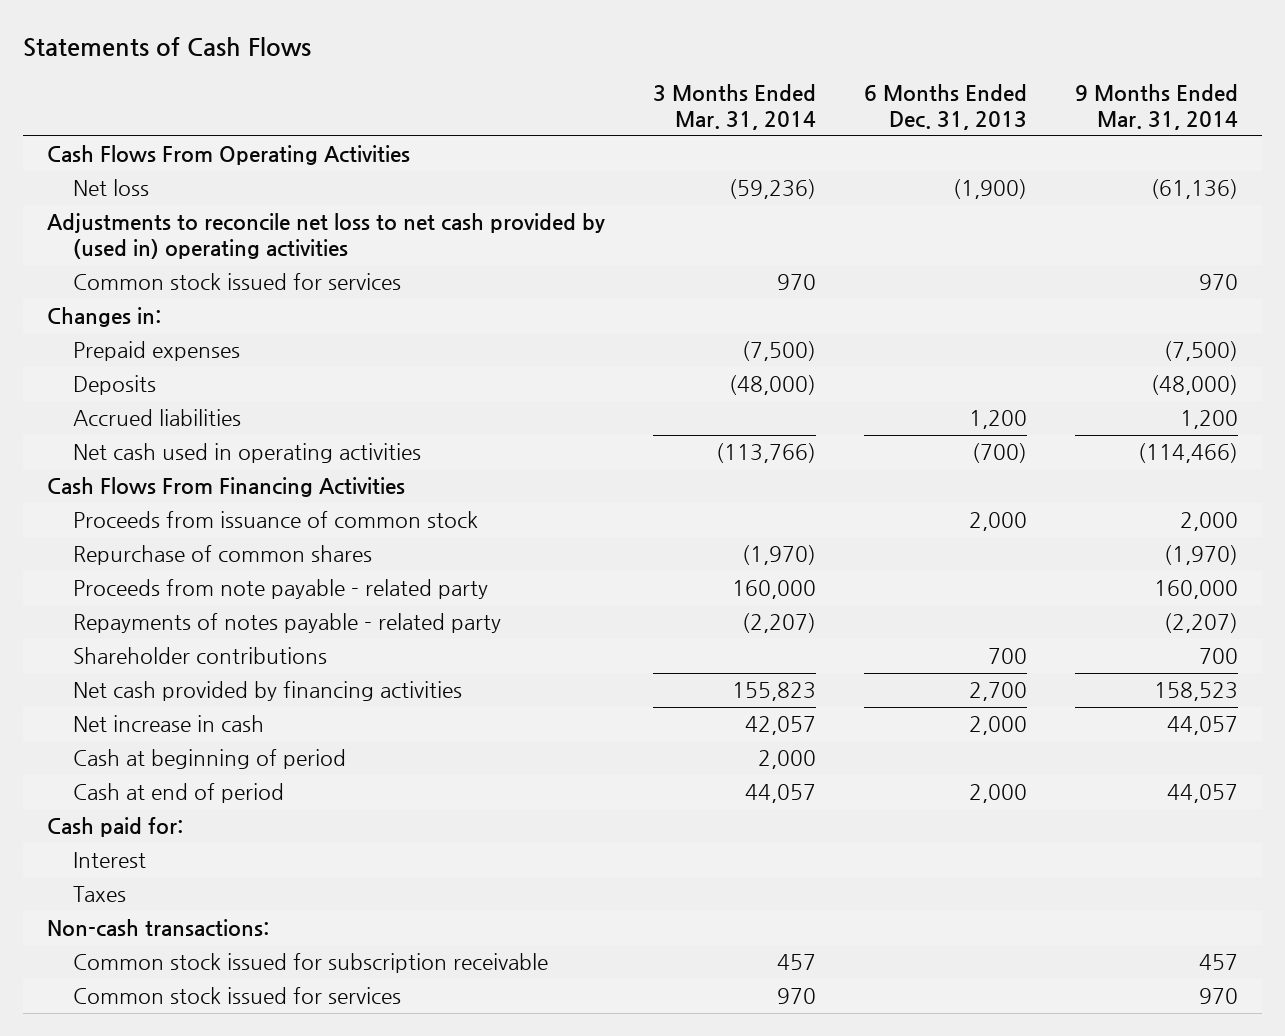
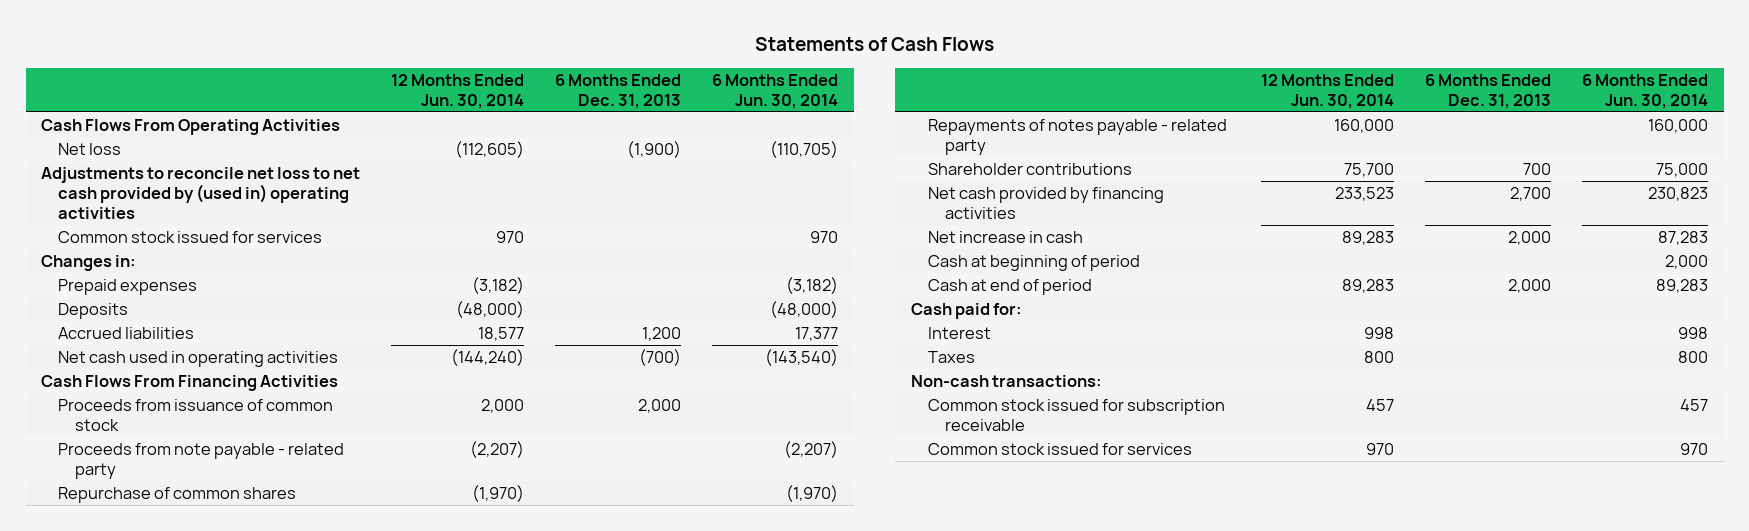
- | 3 Months Ended Mar. 31, 2014 | 6 Months Ended Dec. 31, 2013 | 9 Months Ended Mar. 31, 2014
+ | 12 Months Ended Jun. 30, 2014 | 6 Months Ended Dec. 31, 2013 | 6 Months Ended Jun. 30, 2014
moved down: Repurchase of common shares | (1,970) | | (1,970)

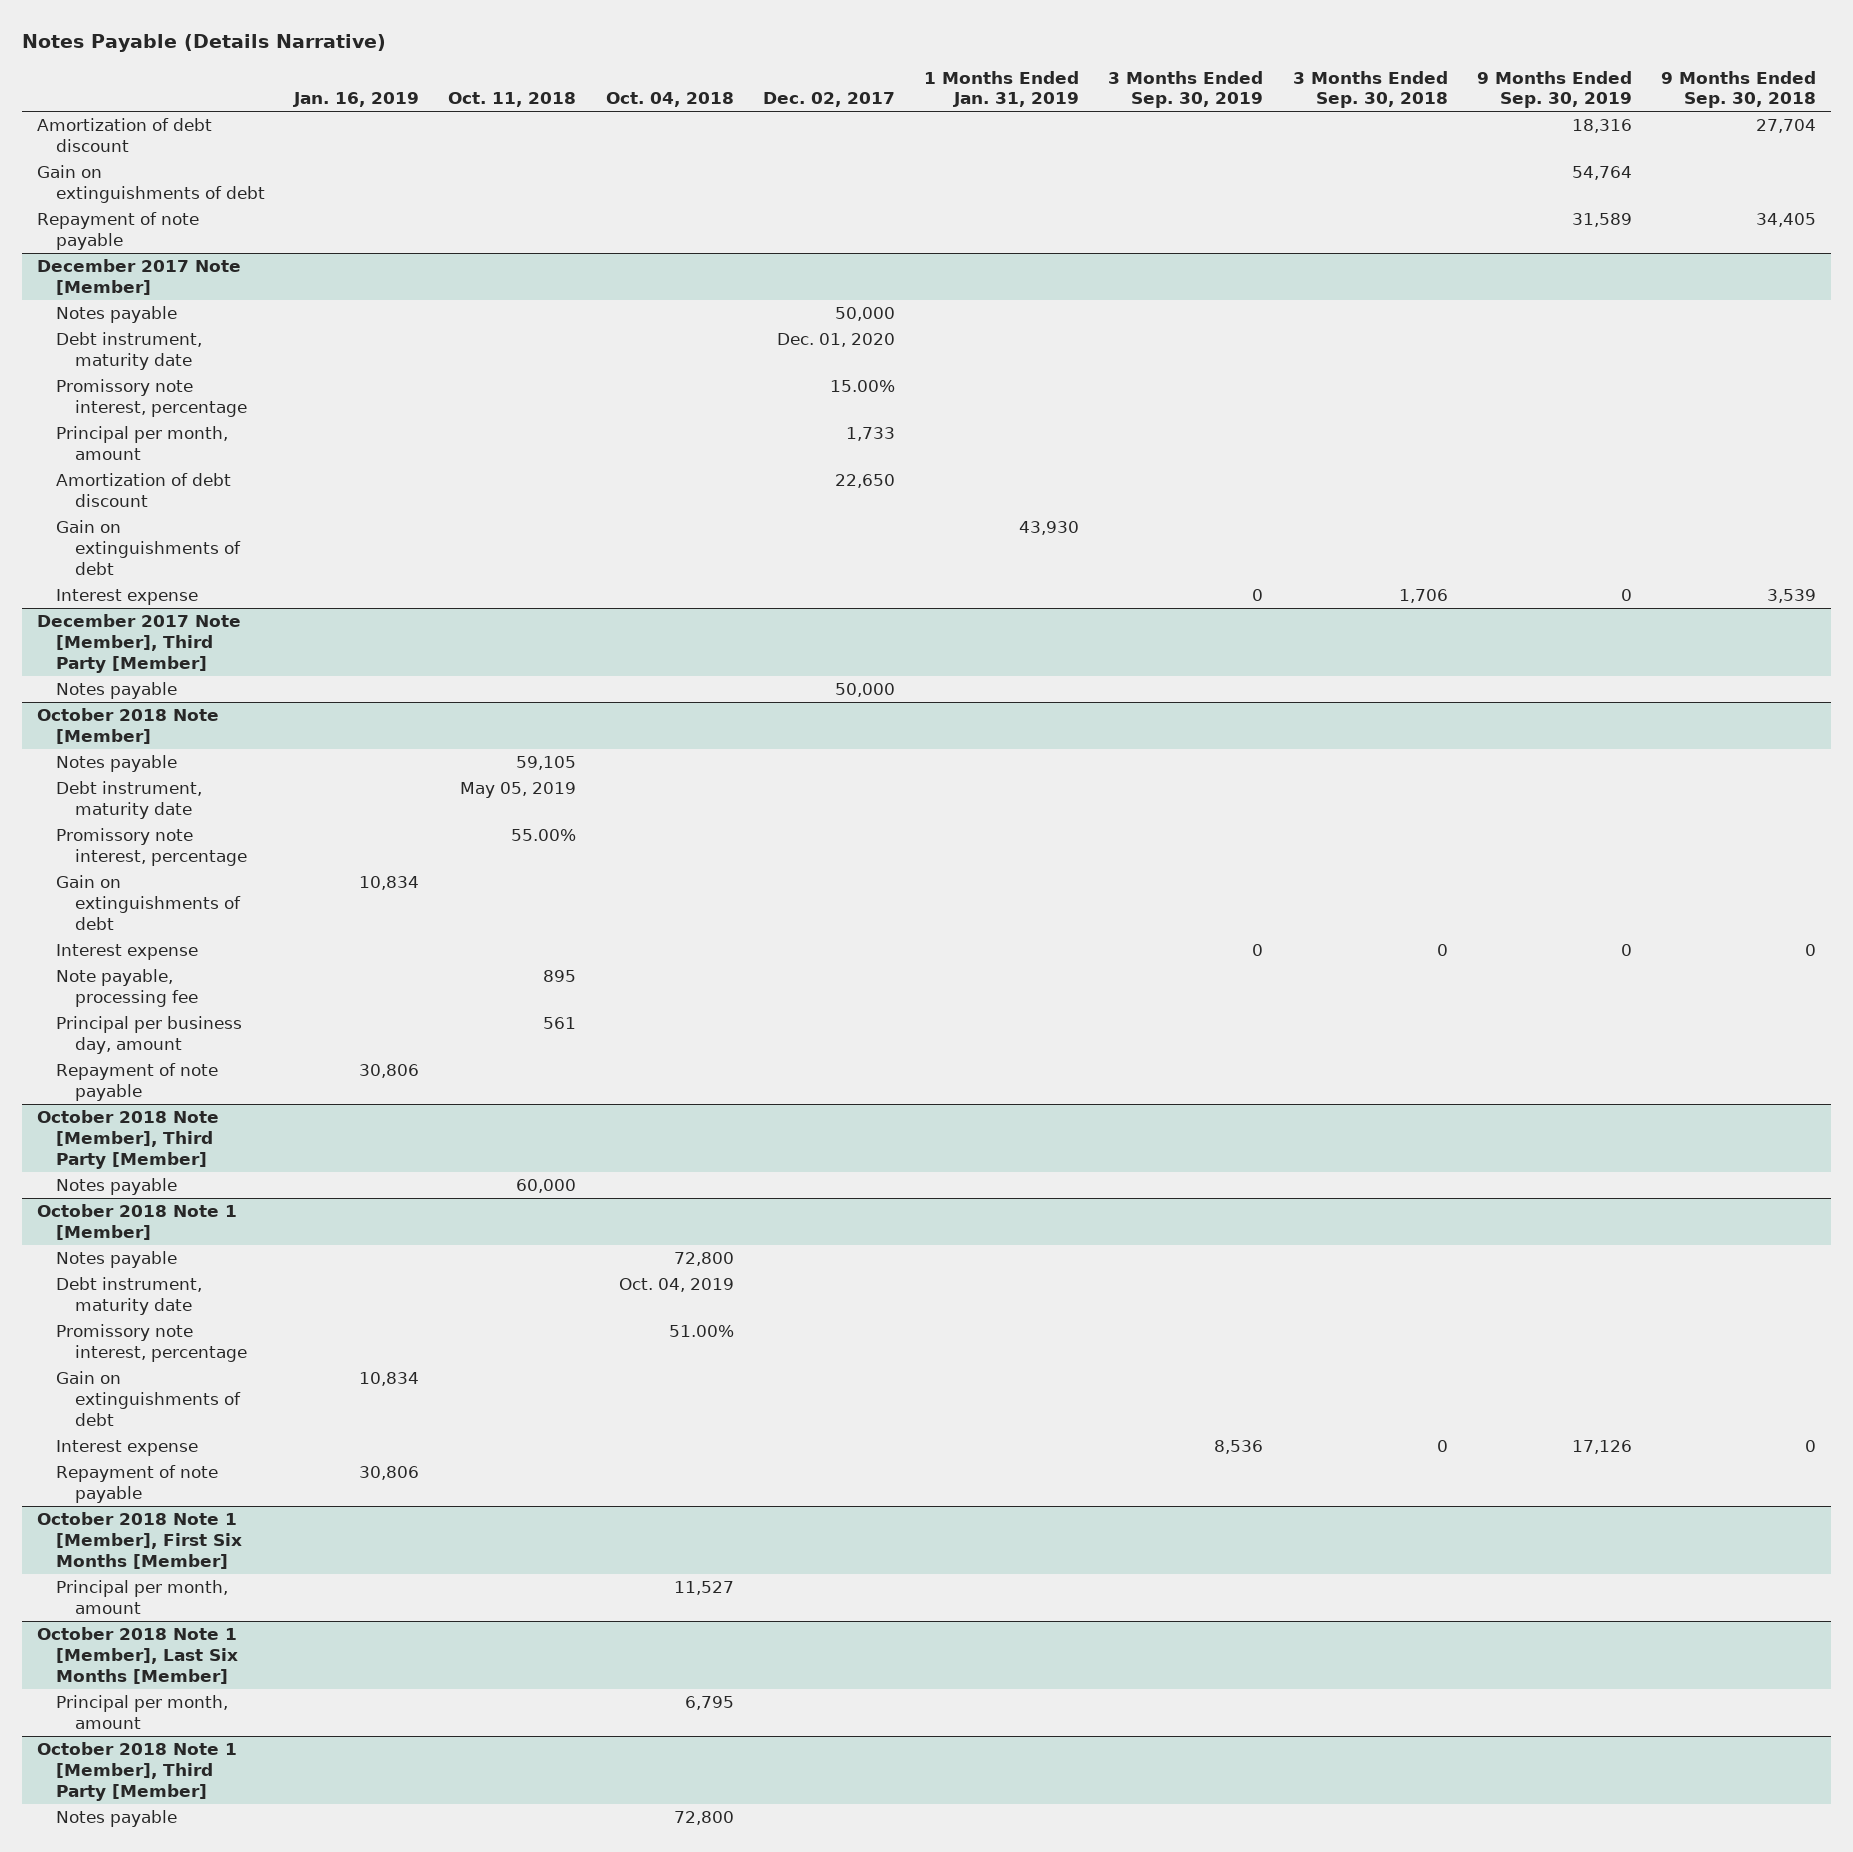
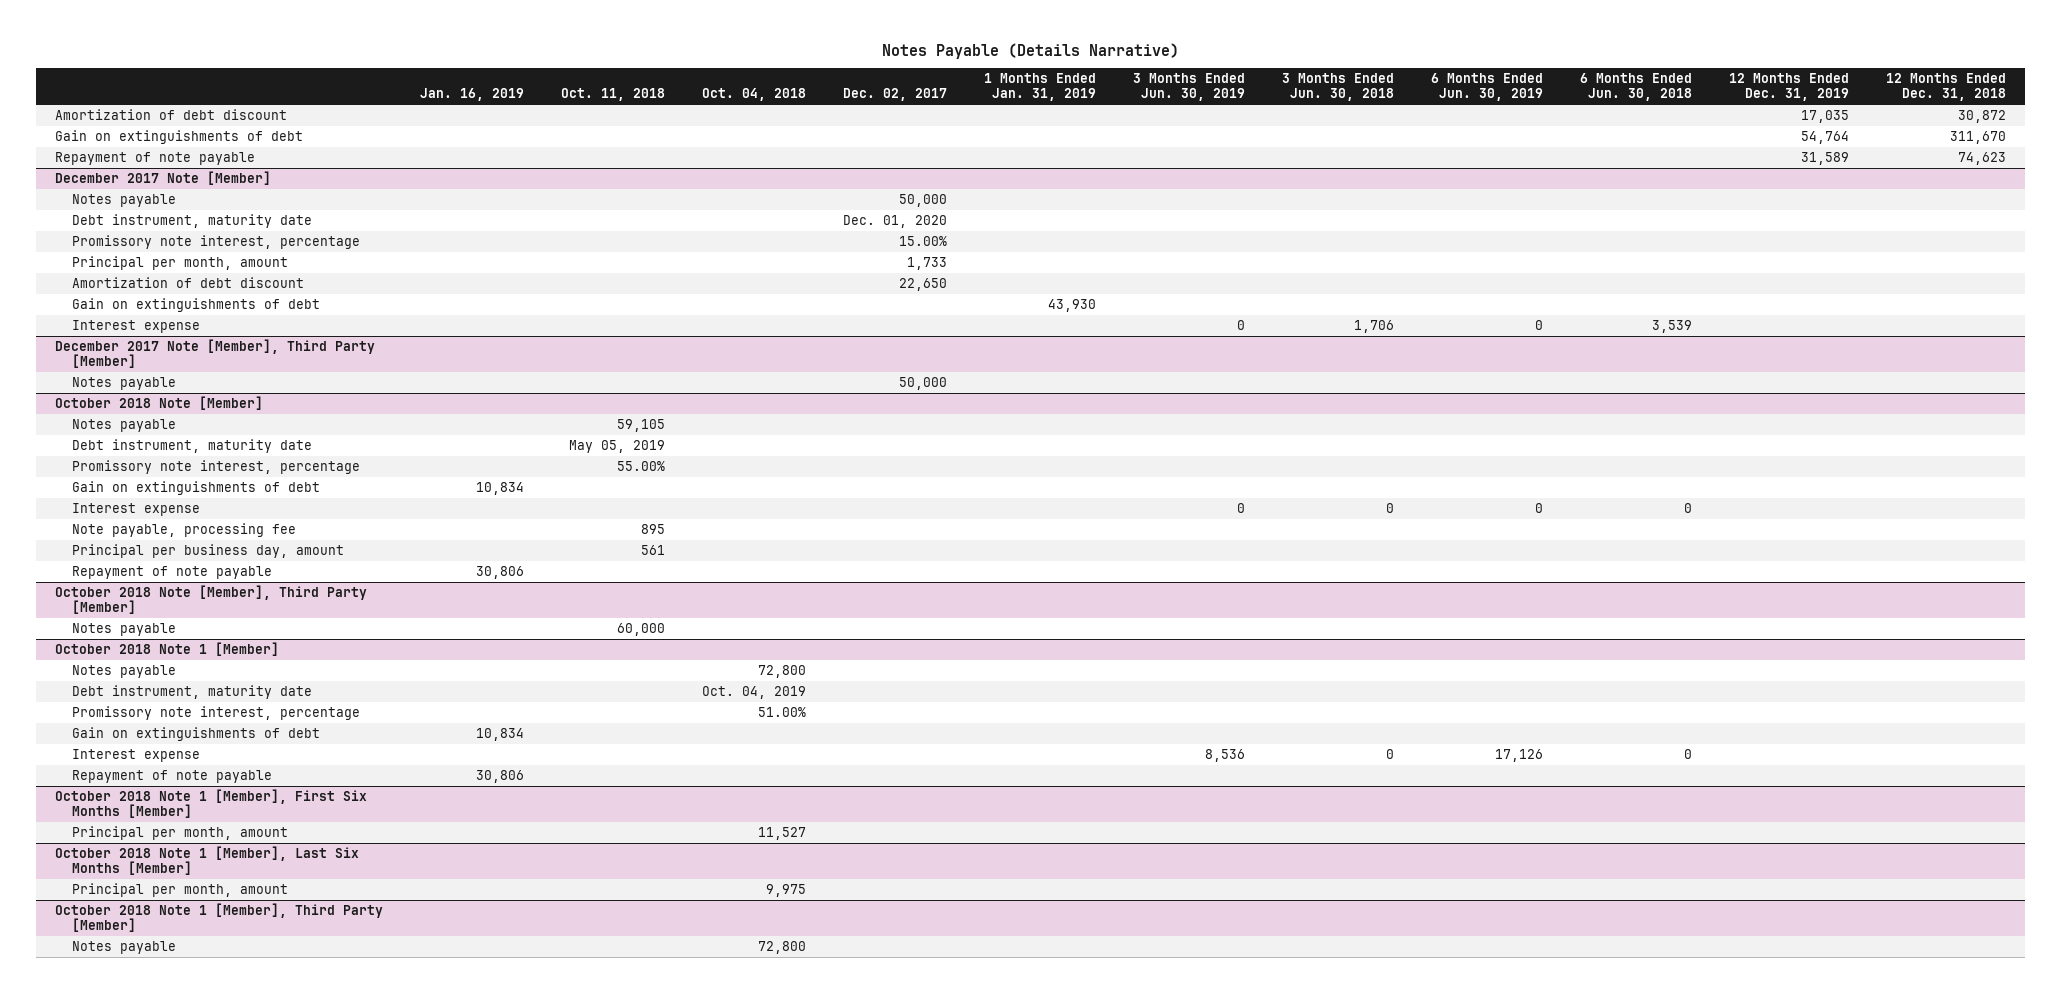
- | Jan. 16, 2019 | Oct. 11, 2018 | Oct. 04, 2018 | Dec. 02, 2017 | 1 Months Ended Jan. 31, 2019 | 3 Months Ended Sep. 30, 2019 | 3 Months Ended Sep. 30, 2018 | 9 Months Ended Sep. 30, 2019 | 9 Months Ended Sep. 30, 2018
+ | Jan. 16, 2019 | Oct. 11, 2018 | Oct. 04, 2018 | Dec. 02, 2017 | 1 Months Ended Jan. 31, 2019 | 3 Months Ended Jun. 30, 2019 | 3 Months Ended Jun. 30, 2018 | 6 Months Ended Jun. 30, 2019 | 6 Months Ended Jun. 30, 2018 | 12 Months Ended Dec. 31, 2019 | 12 Months Ended Dec. 31, 2018
@ October 2018 Note 1 [Member], Last Six Months [Member]
- Principal per month, amount | | | 6,795 | | | | | |
+ Principal per month, amount | | | 9,975 | | | | | | | |

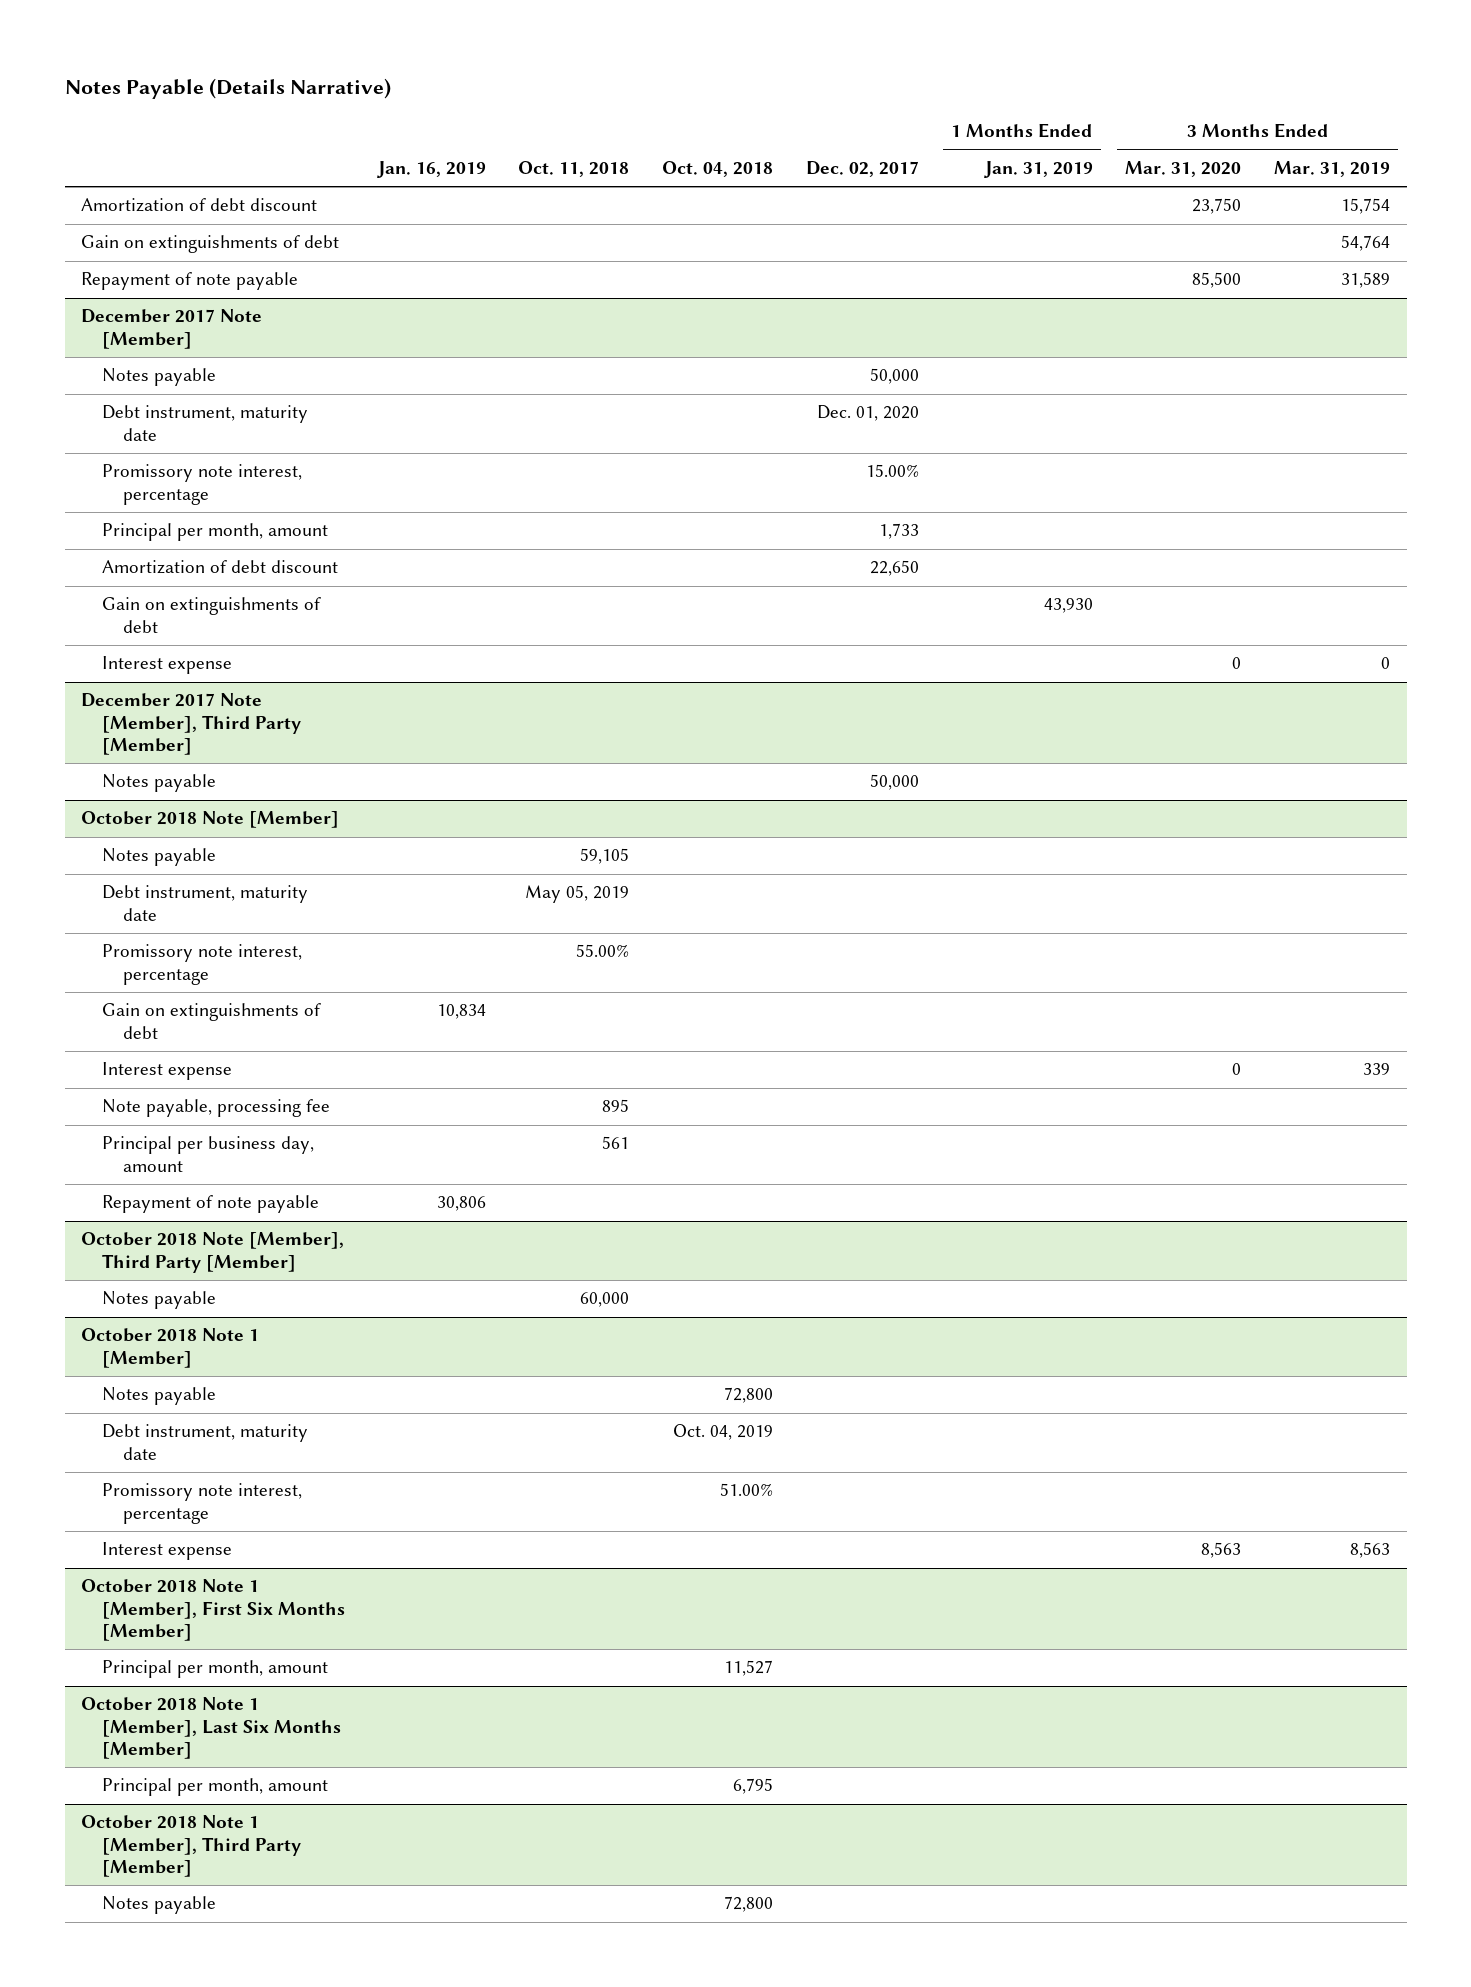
- | Jan. 16, 2019 | Oct. 11, 2018 | Oct. 04, 2018 | Dec. 02, 2017 | 1 Months Ended Jan. 31, 2019 | 3 Months Ended Jun. 30, 2019 | 3 Months Ended Jun. 30, 2018 | 6 Months Ended Jun. 30, 2019 | 6 Months Ended Jun. 30, 2018 | 12 Months Ended Dec. 31, 2019 | 12 Months Ended Dec. 31, 2018
+ | Jan. 16, 2019 | Oct. 11, 2018 | Oct. 04, 2018 | Dec. 02, 2017 | 1 Months Ended Jan. 31, 2019 | 3 Months Ended Mar. 31, 2020 | 3 Months Ended Mar. 31, 2019
@ October 2018 Note 1 [Member]
- Gain on extinguishments of debt | 10,834 | | | | | | | | | |
- Repayment of note payable | 30,806 | | | | | | | | | |
@ October 2018 Note 1 [Member], Last Six Months [Member]
- Principal per month, amount | | | 9,975 | | | | | | | |
+ Principal per month, amount | | | 6,795 | | | |

